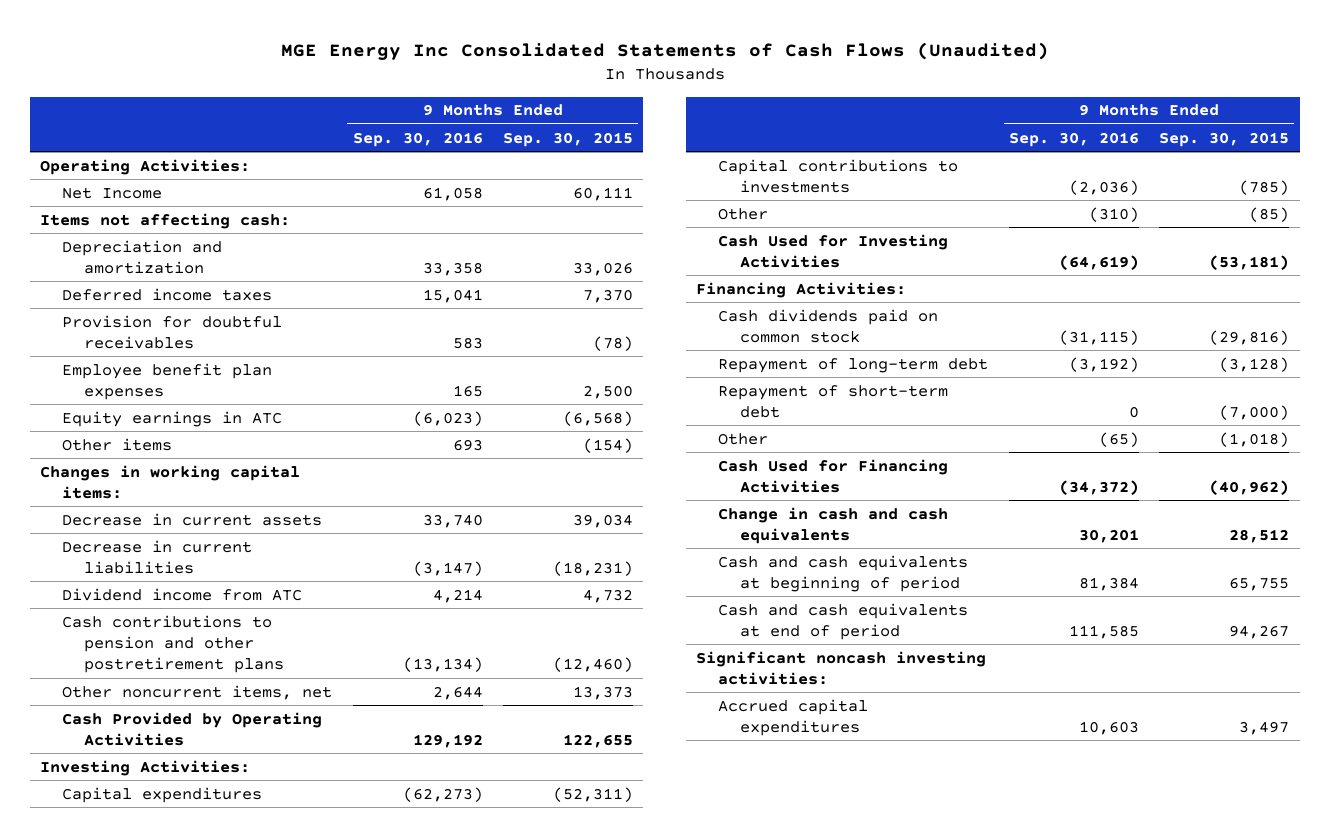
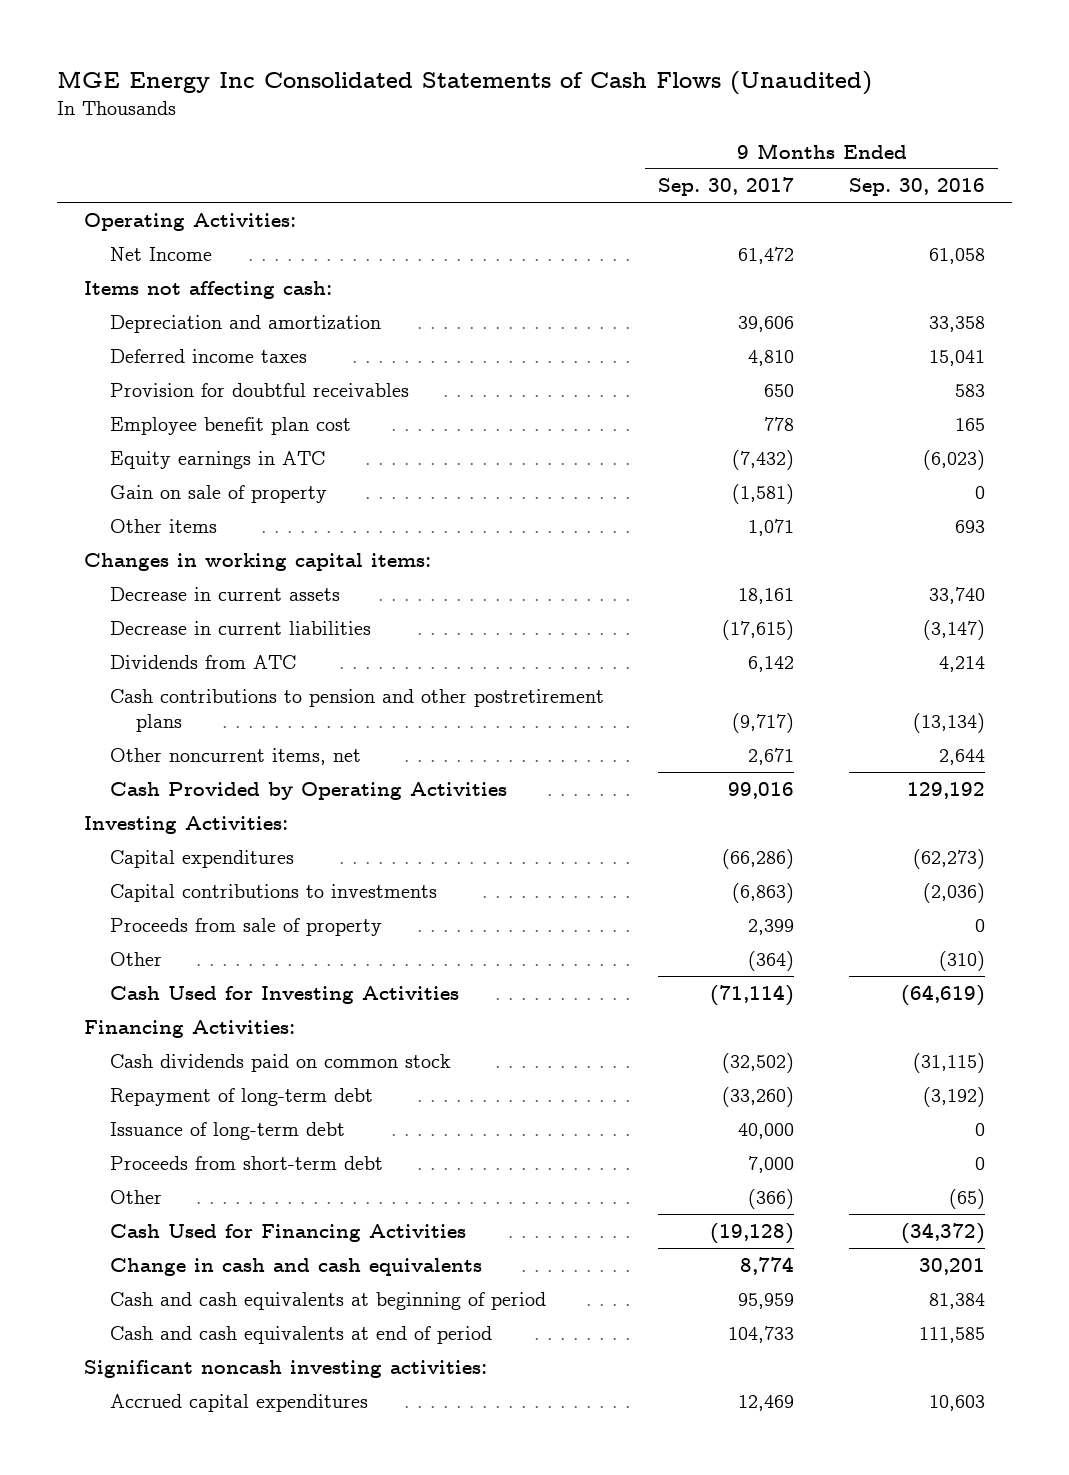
- | 9 Months Ended Sep. 30, 2016 | 9 Months Ended Sep. 30, 2015
+ | 9 Months Ended Sep. 30, 2017 | 9 Months Ended Sep. 30, 2016
- Employee benefit plan expenses | 165 | 2,500
+ Employee benefit plan cost | 778 | 165
+ Gain on sale of property | (1,581) | 0
- Dividend income from ATC | 4,214 | 4,732
+ Dividends from ATC | 6,142 | 4,214
+ Proceeds from sale of property | 2,399 | 0
- Repayment of short-term debt | 0 | (7,000)
+ Issuance of long-term debt | 40,000 | 0
+ Proceeds from short-term debt | 7,000 | 0

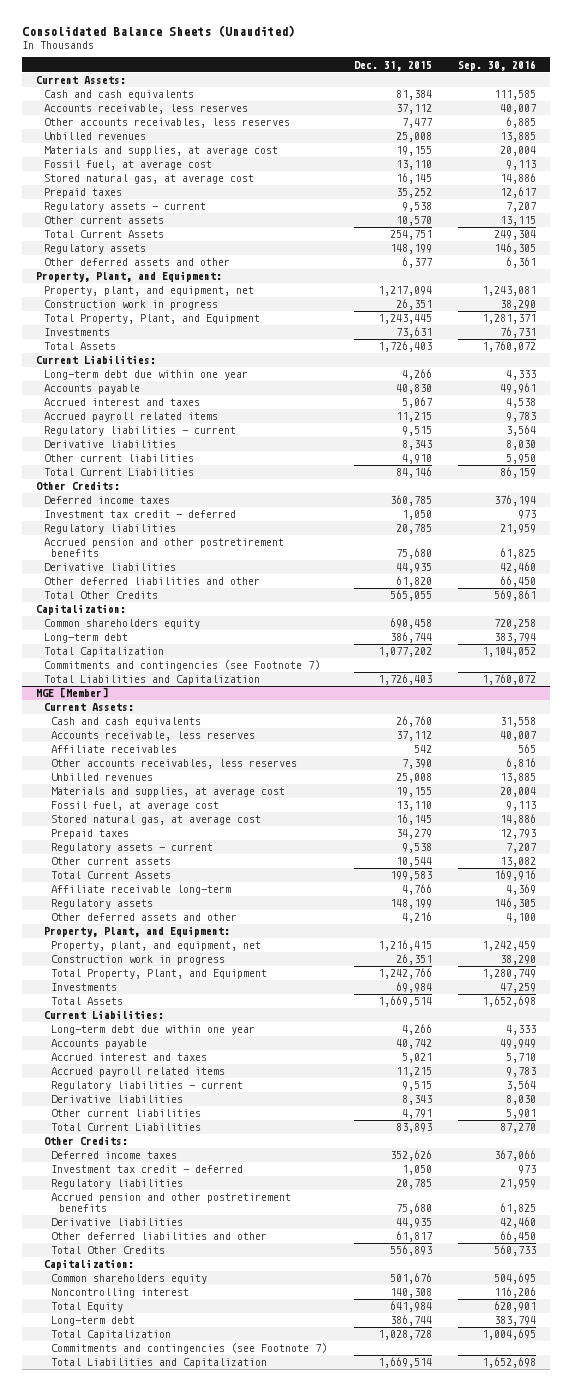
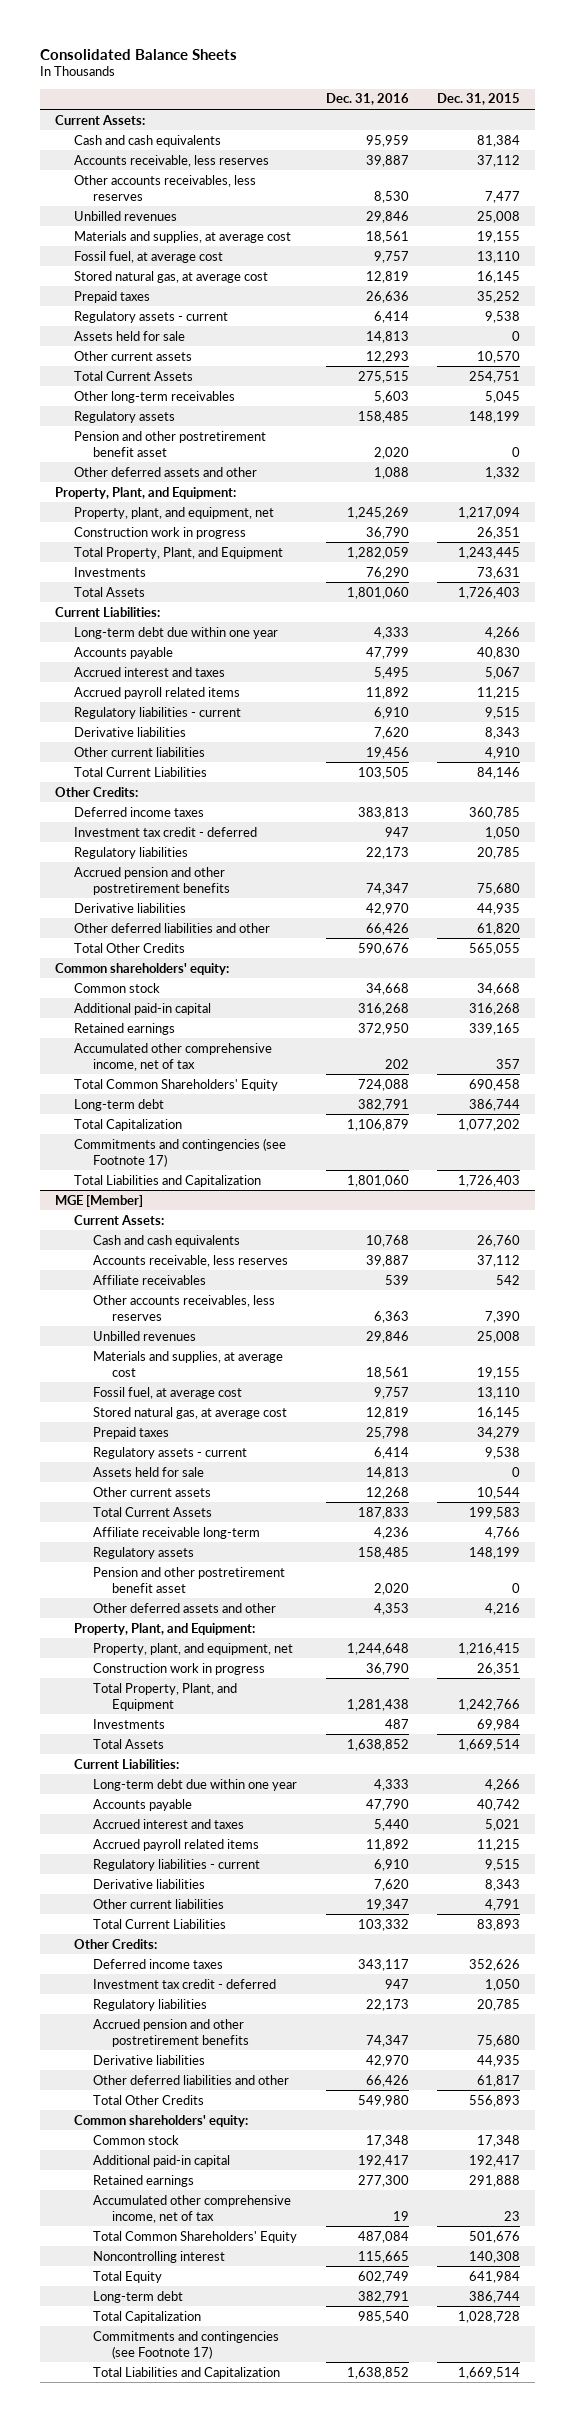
- Consolidated Balance Sheets (Unaudited)
+ Consolidated Balance Sheets
- | Dec. 31, 2015 | Sep. 30, 2016
+ | Dec. 31, 2016 | Dec. 31, 2015
+ Assets held for sale | 14,813 | 0
+ Other long-term receivables | 5,603 | 5,045
- Other deferred assets and other | 6,377 | 6,361
+ Pension and other postretirement benefit asset | 2,020 | 0
+ Other deferred assets and other | 1,088 | 1,332
- Capitalization:
- Common shareholders equity | 690,458 | 720,258
+ Common shareholders' equity:
+ Common stock | 34,668 | 34,668
+ Additional paid-in capital | 316,268 | 316,268
+ Retained earnings | 372,950 | 339,165
+ Accumulated other comprehensive income, net of tax | 202 | 357
+ Total Common Shareholders' Equity | 724,088 | 690,458
- Commitments and contingencies (see Footnote 7)
+ Commitments and contingencies (see Footnote 17)
@ MGE [Member]
+ Assets held for sale | 14,813 | 0
+ Pension and other postretirement benefit asset | 2,020 | 0
- Capitalization:
- Common shareholders equity | 501,676 | 504,695
+ Common shareholders' equity:
+ Common stock | 17,348 | 17,348
+ Additional paid-in capital | 192,417 | 192,417
+ Retained earnings | 277,300 | 291,888
+ Accumulated other comprehensive income, net of tax | 19 | 23
+ Total Common Shareholders' Equity | 487,084 | 501,676
- Commitments and contingencies (see Footnote 7)
+ Commitments and contingencies (see Footnote 17)

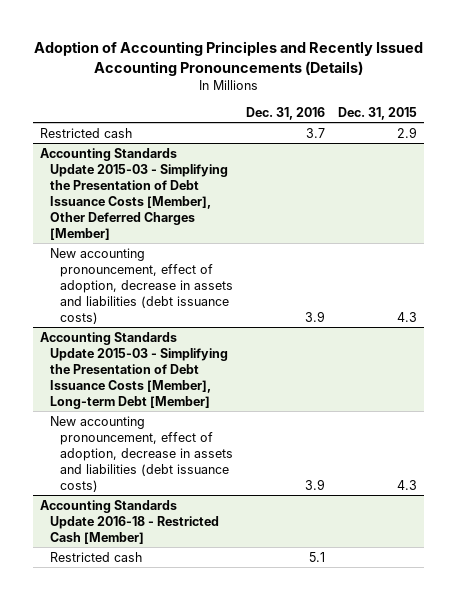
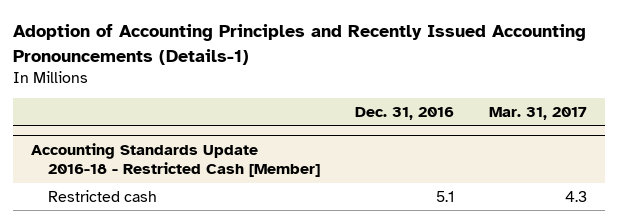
- Adoption of Accounting Principles and Recently Issued Accounting Pronouncements (Details)
+ Adoption of Accounting Principles and Recently Issued Accounting Pronouncements (Details-1)
- | Dec. 31, 2016 | Dec. 31, 2015
+ | Dec. 31, 2016 | Mar. 31, 2017
- Restricted cash | 3.7 | 2.9
- Accounting Standards Update 2015-03 - Simplifying the Presentation of Debt Issuance Costs [Member], Other Deferred Charges [Member]
- New accounting pronouncement, effect of adoption, decrease in assets and liabilities (debt issuance costs) | 3.9 | 4.3
- Accounting Standards Update 2015-03 - Simplifying the Presentation of Debt Issuance Costs [Member], Long-term Debt [Member]
- New accounting pronouncement, effect of adoption, decrease in assets and liabilities (debt issuance costs) | 3.9 | 4.3

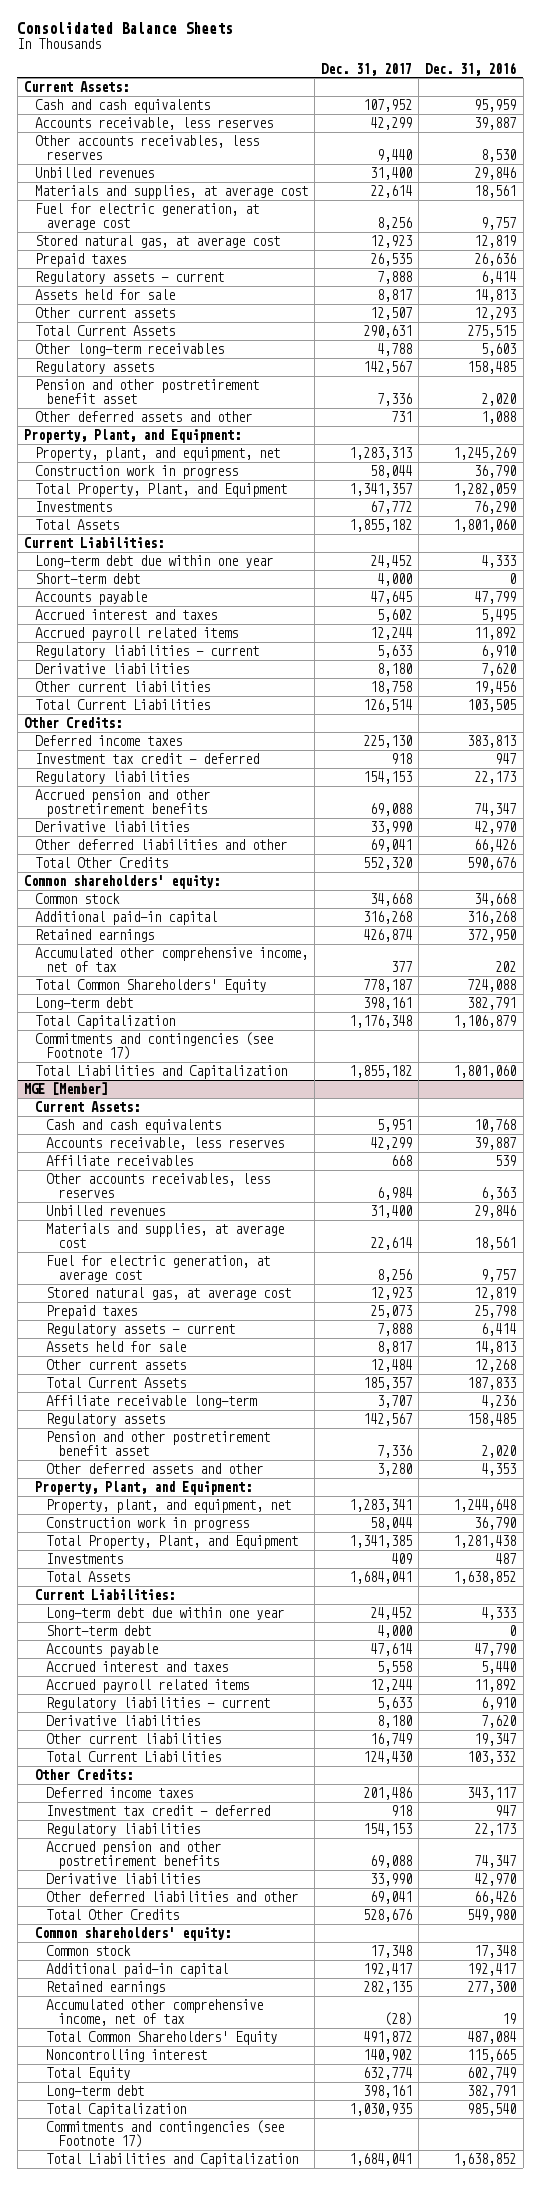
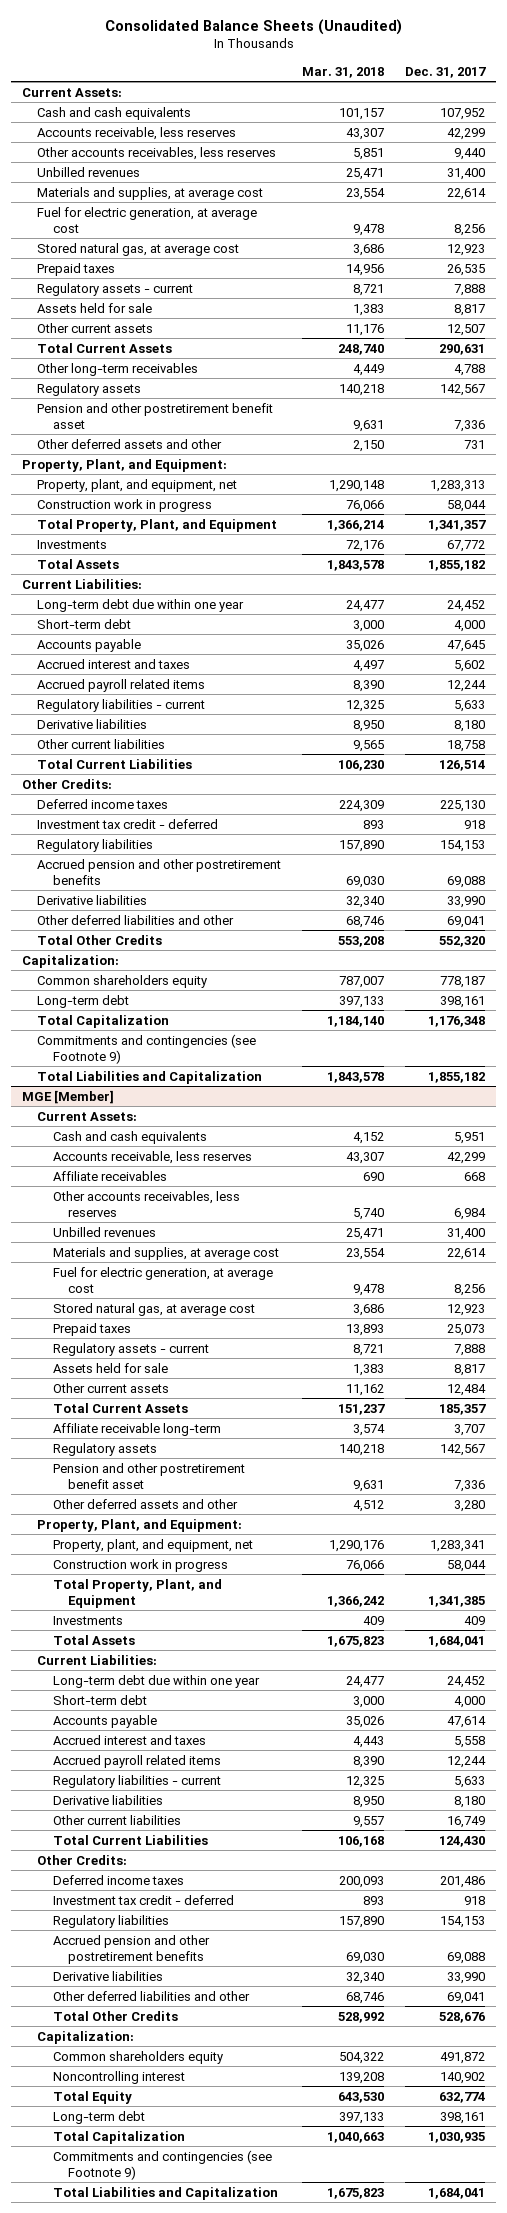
- Consolidated Balance Sheets
+ Consolidated Balance Sheets (Unaudited)
- | Dec. 31, 2017 | Dec. 31, 2016
+ | Mar. 31, 2018 | Dec. 31, 2017
- Common shareholders' equity:
- Common stock | 34,668 | 34,668
- Additional paid-in capital | 316,268 | 316,268
- Retained earnings | 426,874 | 372,950
- Accumulated other comprehensive income, net of tax | 377 | 202
- Total Common Shareholders' Equity | 778,187 | 724,088
+ Capitalization:
+ Common shareholders equity | 787,007 | 778,187
- Commitments and contingencies (see Footnote 17)
+ Commitments and contingencies (see Footnote 9)
@ MGE [Member]
- Common shareholders' equity:
- Common stock | 17,348 | 17,348
- Additional paid-in capital | 192,417 | 192,417
- Retained earnings | 282,135 | 277,300
- Accumulated other comprehensive income, net of tax | (28) | 19
- Total Common Shareholders' Equity | 491,872 | 487,084
+ Capitalization:
+ Common shareholders equity | 504,322 | 491,872
- Commitments and contingencies (see Footnote 17)
+ Commitments and contingencies (see Footnote 9)

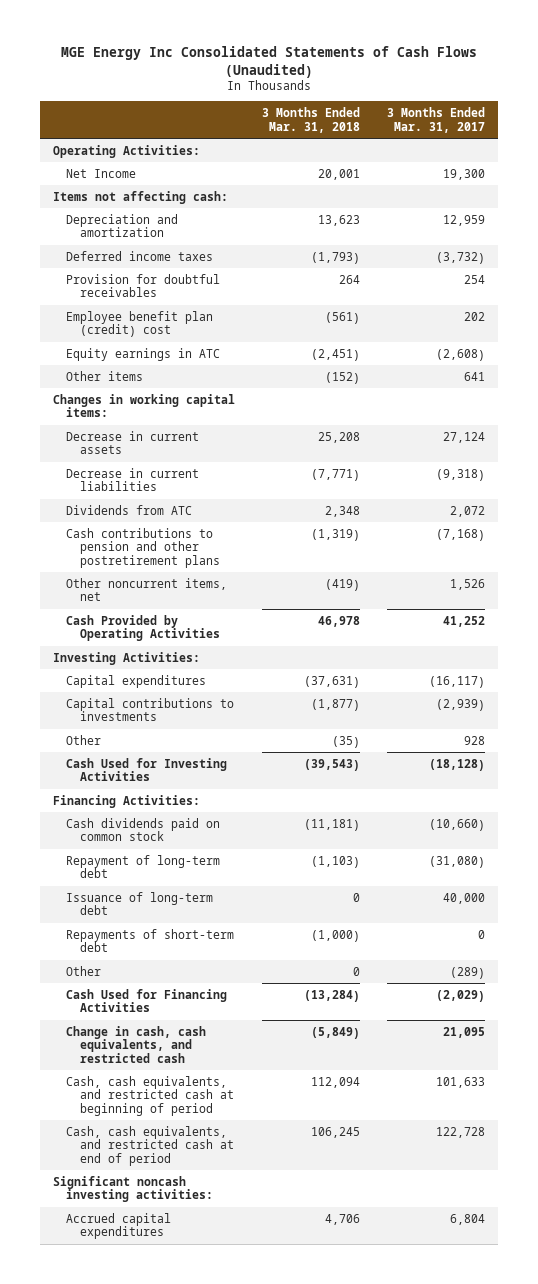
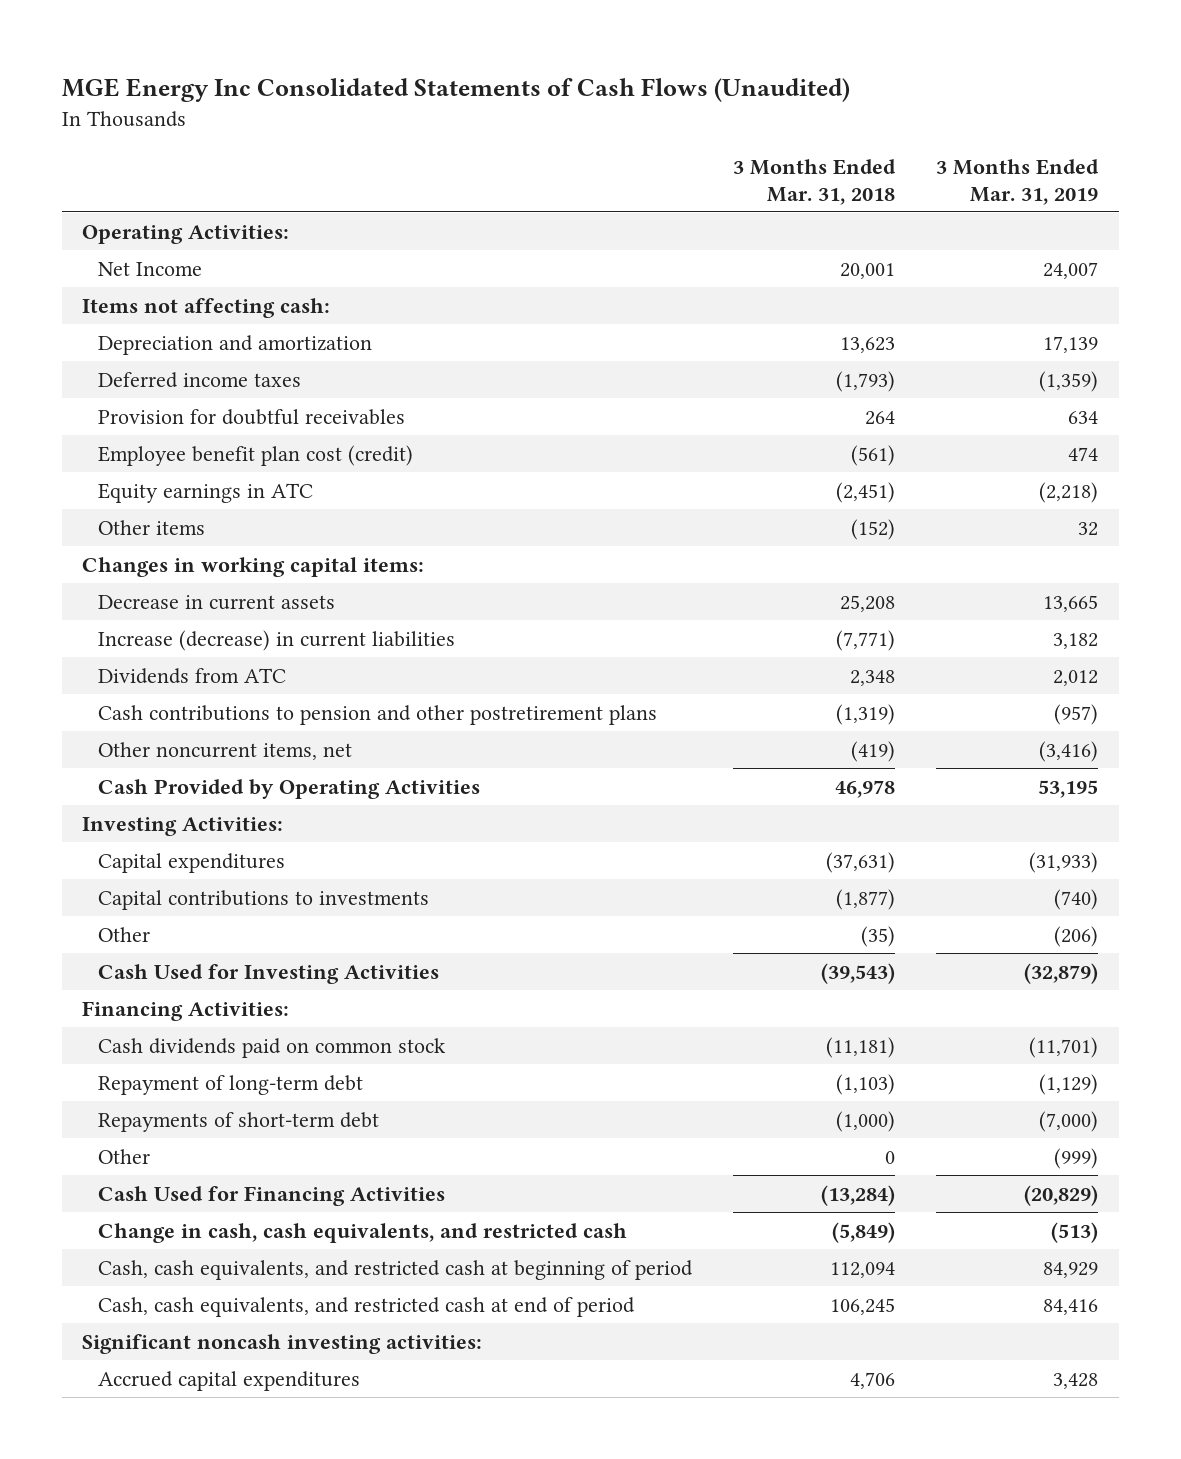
- | 3 Months Ended Mar. 31, 2018 | 3 Months Ended Mar. 31, 2017
+ | 3 Months Ended Mar. 31, 2018 | 3 Months Ended Mar. 31, 2019
- Employee benefit plan (credit) cost | (561) | 202
+ Employee benefit plan cost (credit) | (561) | 474
- Decrease in current liabilities | (7,771) | (9,318)
+ Increase (decrease) in current liabilities | (7,771) | 3,182
- Issuance of long-term debt | 0 | 40,000

